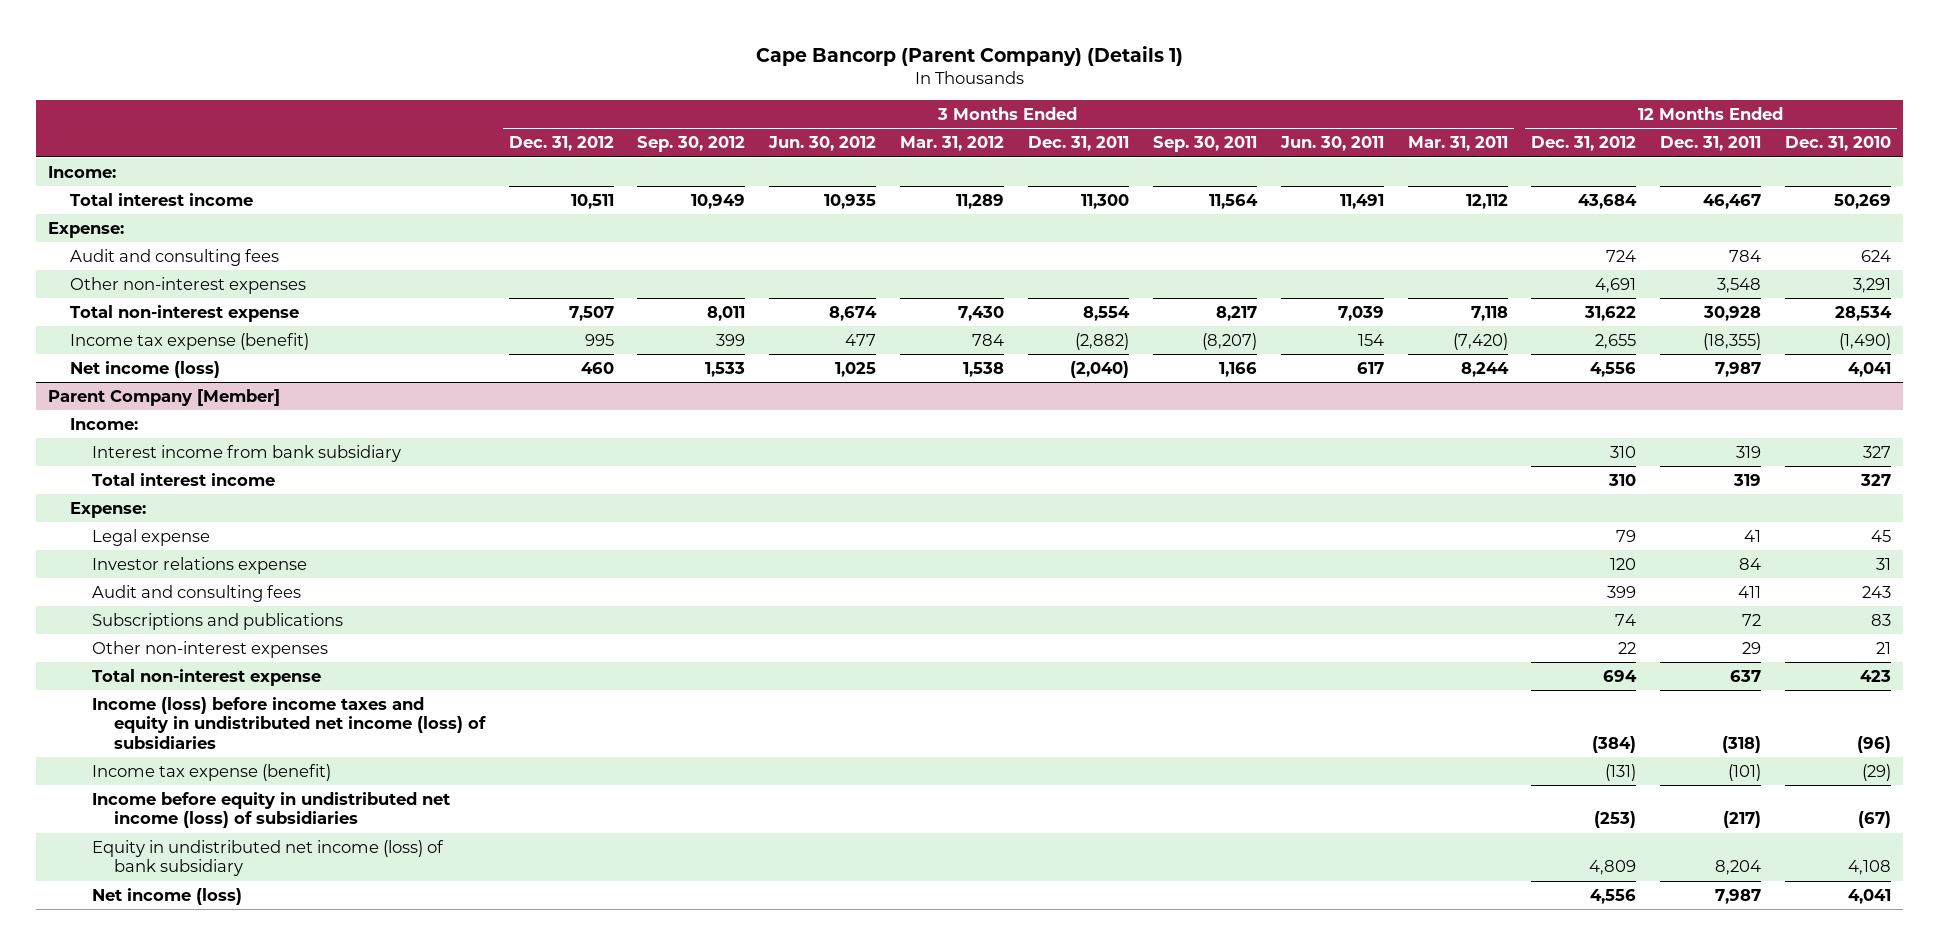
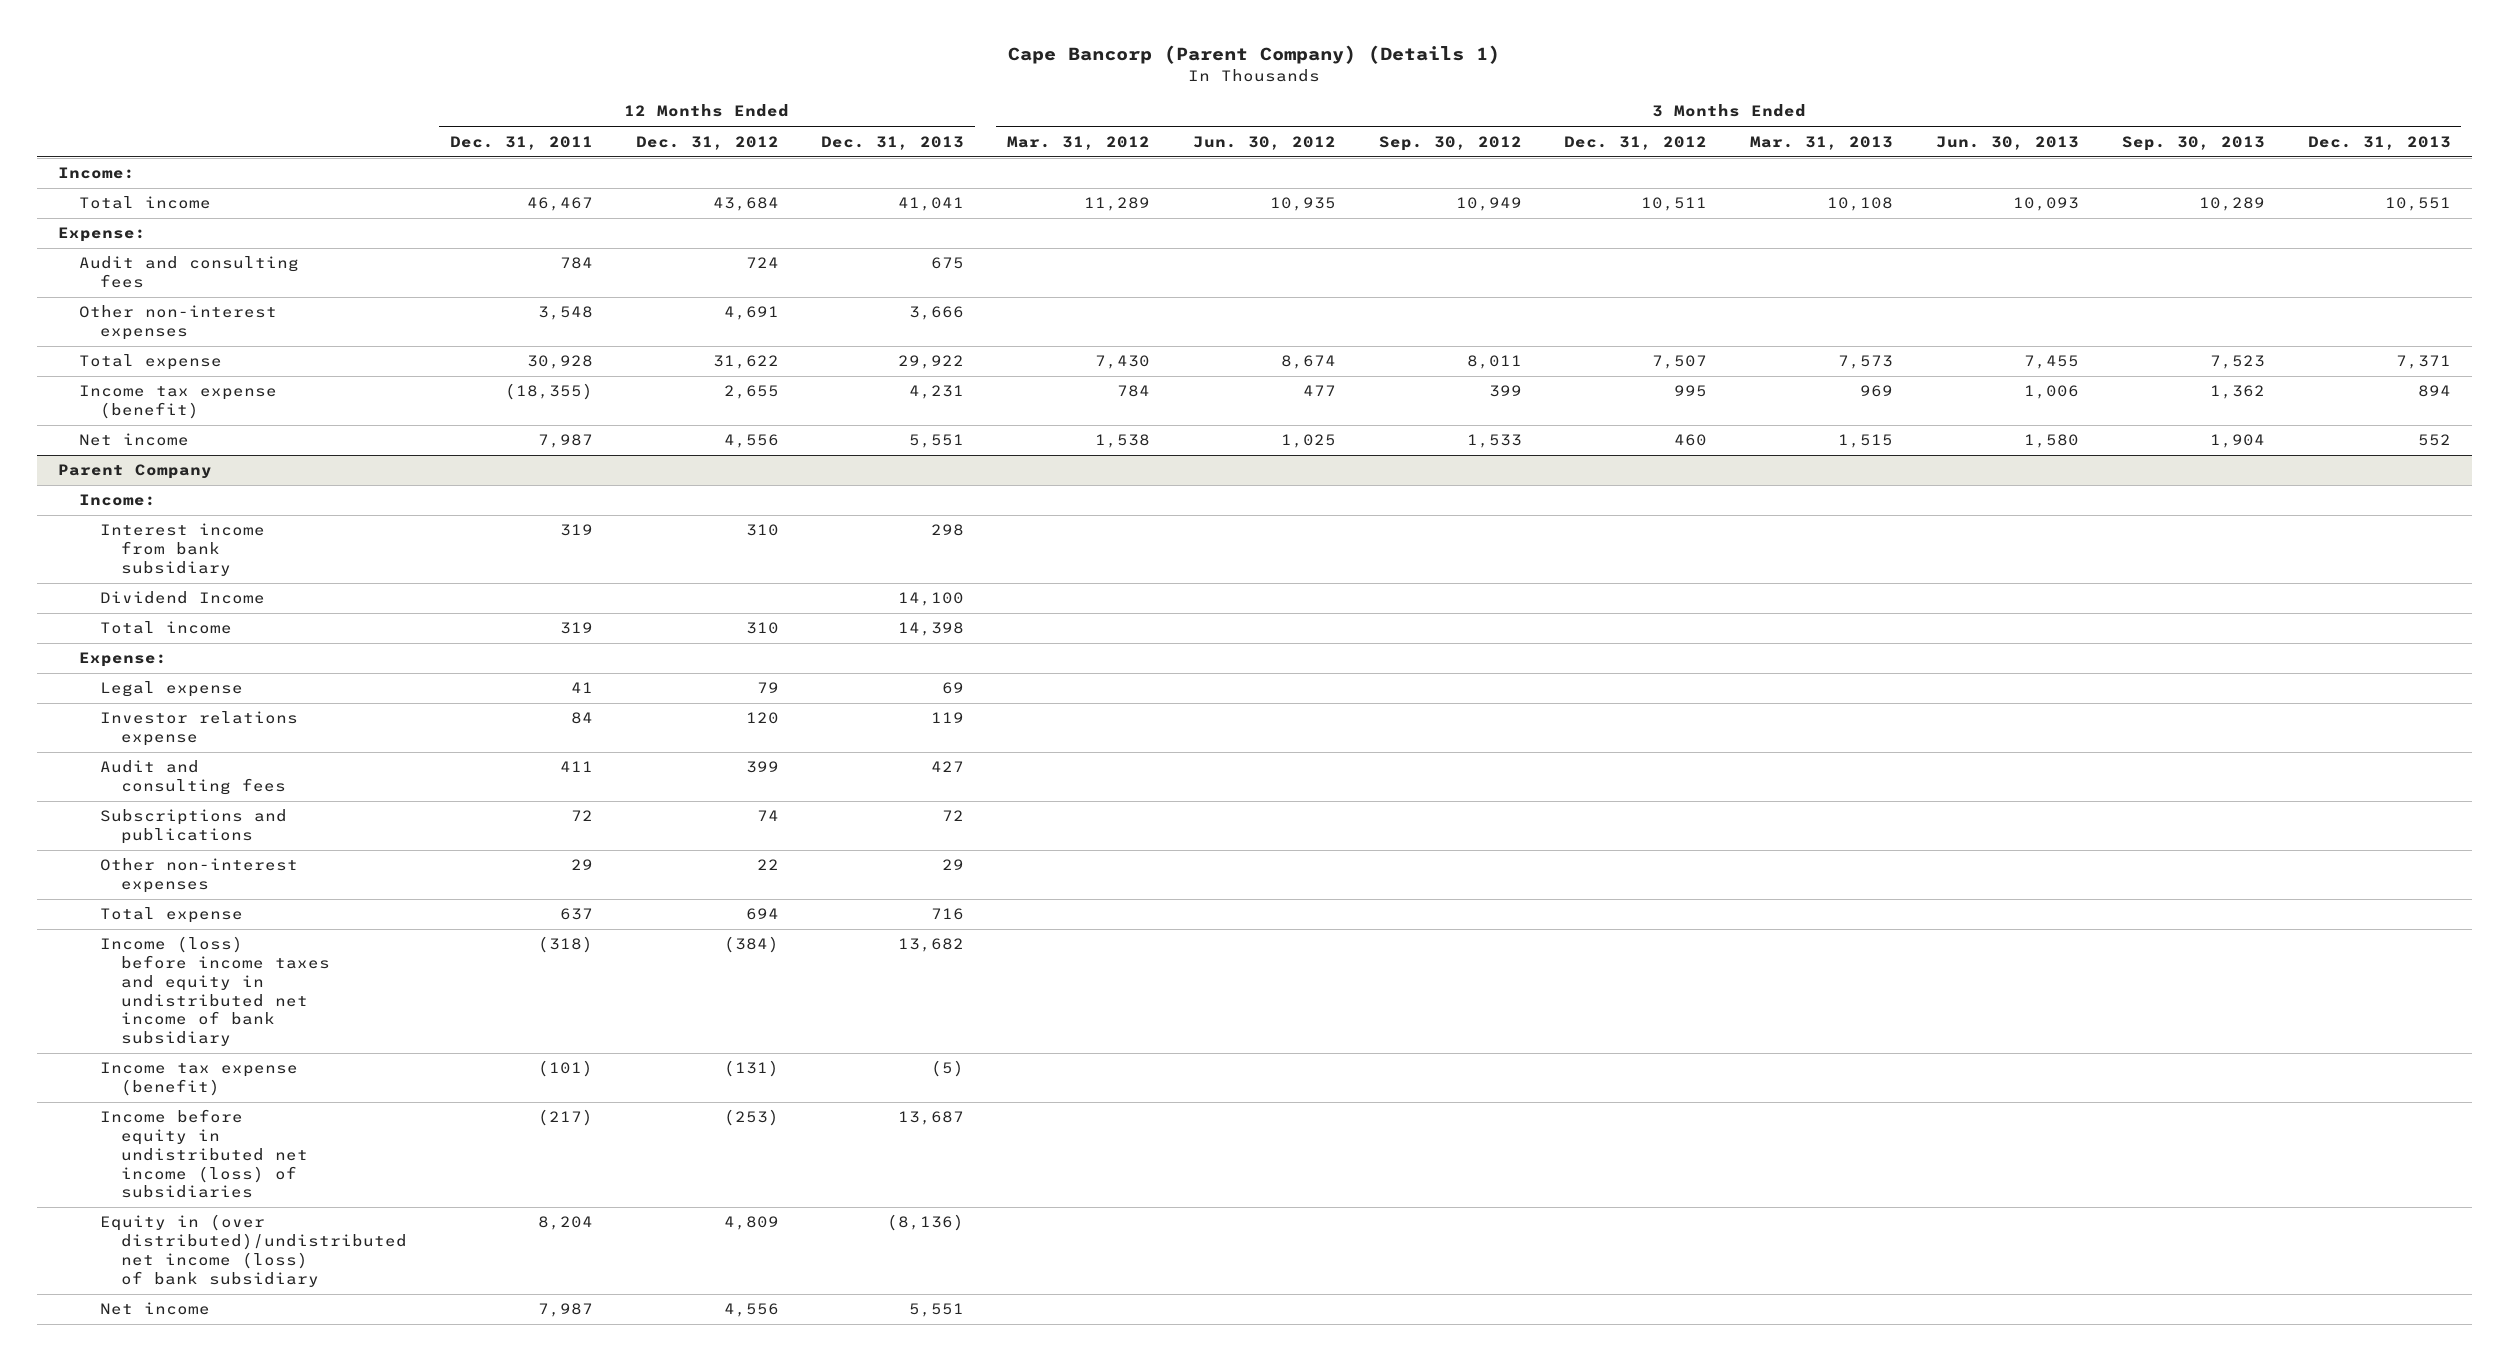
- | 3 Months Ended Dec. 31, 2012 | 3 Months Ended Sep. 30, 2012 | 3 Months Ended Jun. 30, 2012 | 3 Months Ended Mar. 31, 2012 | 3 Months Ended Dec. 31, 2011 | 3 Months Ended Sep. 30, 2011 | 3 Months Ended Jun. 30, 2011 | 3 Months Ended Mar. 31, 2011 | 12 Months Ended Dec. 31, 2012 | 12 Months Ended Dec. 31, 2011 | 12 Months Ended Dec. 31, 2010
+ | 12 Months Ended Dec. 31, 2011 | 12 Months Ended Dec. 31, 2012 | 12 Months Ended Dec. 31, 2013 | 3 Months Ended Mar. 31, 2012 | 3 Months Ended Jun. 30, 2012 | 3 Months Ended Sep. 30, 2012 | 3 Months Ended Dec. 31, 2012 | 3 Months Ended Mar. 31, 2013 | 3 Months Ended Jun. 30, 2013 | 3 Months Ended Sep. 30, 2013 | 3 Months Ended Dec. 31, 2013
- Total interest income | 10,511 | 10,949 | 10,935 | 11,289 | 11,300 | 11,564 | 11,491 | 12,112 | 43,684 | 46,467 | 50,269
+ Total income | 46,467 | 43,684 | 41,041 | 11,289 | 10,935 | 10,949 | 10,511 | 10,108 | 10,093 | 10,289 | 10,551
- Total non-interest expense | 7,507 | 8,011 | 8,674 | 7,430 | 8,554 | 8,217 | 7,039 | 7,118 | 31,622 | 30,928 | 28,534
+ Total expense | 30,928 | 31,622 | 29,922 | 7,430 | 8,674 | 8,011 | 7,507 | 7,573 | 7,455 | 7,523 | 7,371
- Net income (loss) | 460 | 1,533 | 1,025 | 1,538 | (2,040) | 1,166 | 617 | 8,244 | 4,556 | 7,987 | 4,041
- Parent Company [Member]
+ Net income | 7,987 | 4,556 | 5,551 | 1,538 | 1,025 | 1,533 | 460 | 1,515 | 1,580 | 1,904 | 552
+ Parent Company
- Total interest income | | | | | | | | | 310 | 319 | 327
+ Dividend Income | | | 14,100 | | | | | | | |
+ Total income | 319 | 310 | 14,398 | | | | | | | |
- Total non-interest expense | | | | | | | | | 694 | 637 | 423
- Income (loss) before income taxes and equity in undistributed net income (loss) of subsidiaries | | | | | | | | | (384) | (318) | (96)
+ Total expense | 637 | 694 | 716 | | | | | | | |
+ Income (loss) before income taxes and equity in undistributed net income of bank subsidiary | (318) | (384) | 13,682 | | | | | | | |
- Equity in undistributed net income (loss) of bank subsidiary | | | | | | | | | 4,809 | 8,204 | 4,108
- Net income (loss) | | | | | | | | | 4,556 | 7,987 | 4,041
+ Equity in (over distributed)/undistributed net income (loss) of bank subsidiary | 8,204 | 4,809 | (8,136) | | | | | | | |
+ Net income | 7,987 | 4,556 | 5,551 | | | | | | | |

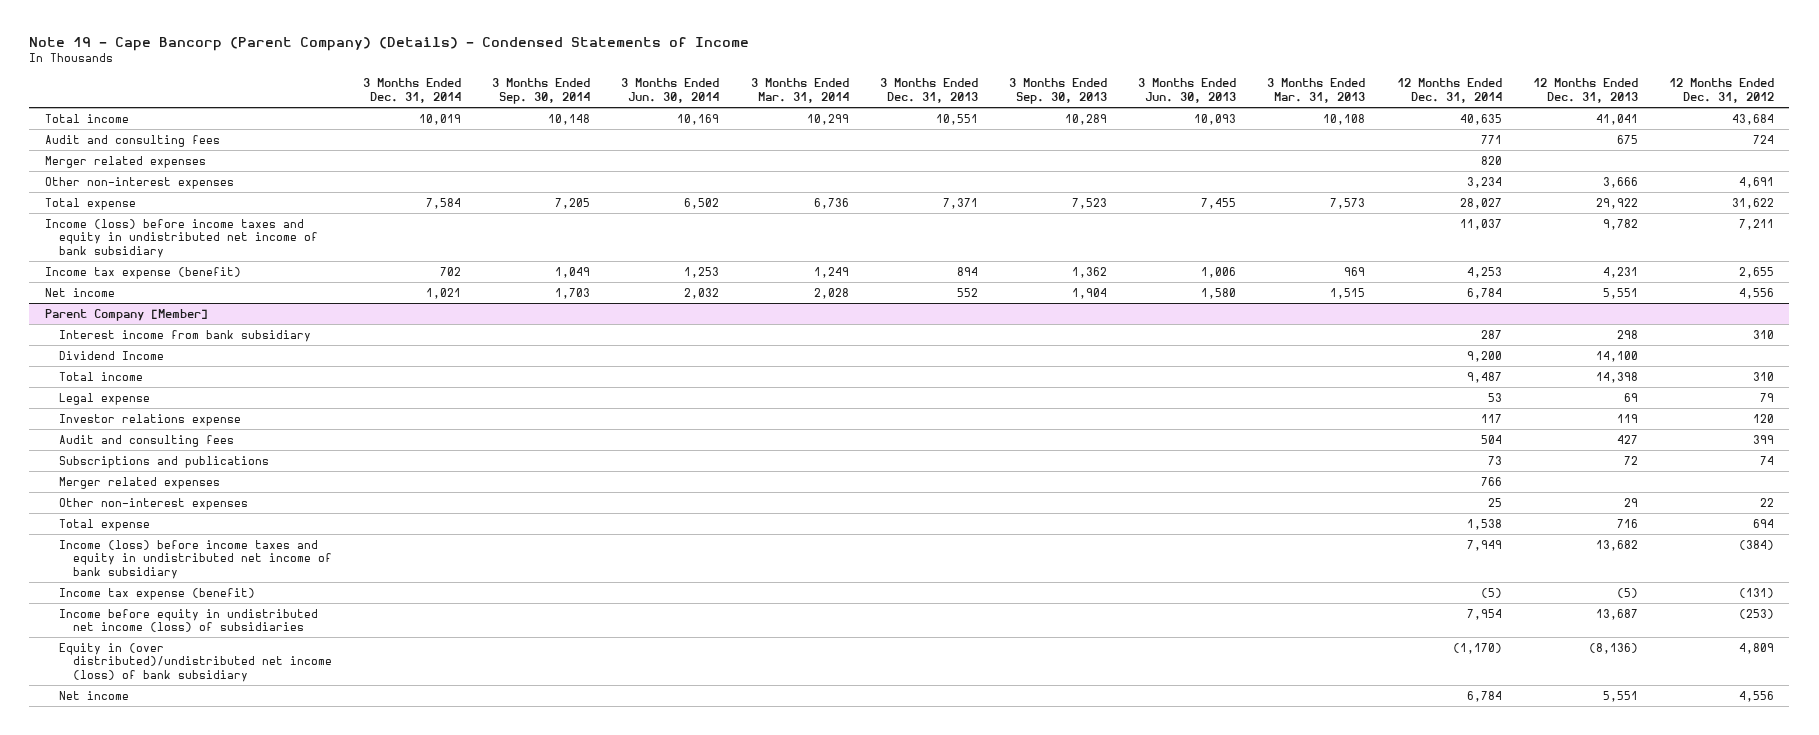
- Cape Bancorp (Parent Company) (Details 1)
+ Note 19 - Cape Bancorp (Parent Company) (Details) - Condensed Statements of Income
- | 12 Months Ended Dec. 31, 2011 | 12 Months Ended Dec. 31, 2012 | 12 Months Ended Dec. 31, 2013 | 3 Months Ended Mar. 31, 2012 | 3 Months Ended Jun. 30, 2012 | 3 Months Ended Sep. 30, 2012 | 3 Months Ended Dec. 31, 2012 | 3 Months Ended Mar. 31, 2013 | 3 Months Ended Jun. 30, 2013 | 3 Months Ended Sep. 30, 2013 | 3 Months Ended Dec. 31, 2013
+ | 3 Months Ended Dec. 31, 2014 | 3 Months Ended Sep. 30, 2014 | 3 Months Ended Jun. 30, 2014 | 3 Months Ended Mar. 31, 2014 | 3 Months Ended Dec. 31, 2013 | 3 Months Ended Sep. 30, 2013 | 3 Months Ended Jun. 30, 2013 | 3 Months Ended Mar. 31, 2013 | 12 Months Ended Dec. 31, 2014 | 12 Months Ended Dec. 31, 2013 | 12 Months Ended Dec. 31, 2012
- Income:
- Expense:
+ Merger related expenses | | | | | | | | | 820 | |
+ Income (loss) before income taxes and equity in undistributed net income of bank subsidiary | | | | | | | | | 11,037 | 9,782 | 7,211
- Parent Company
- Income:
+ Parent Company [Member]
- Expense:
+ Merger related expenses | | | | | | | | | 766 | |

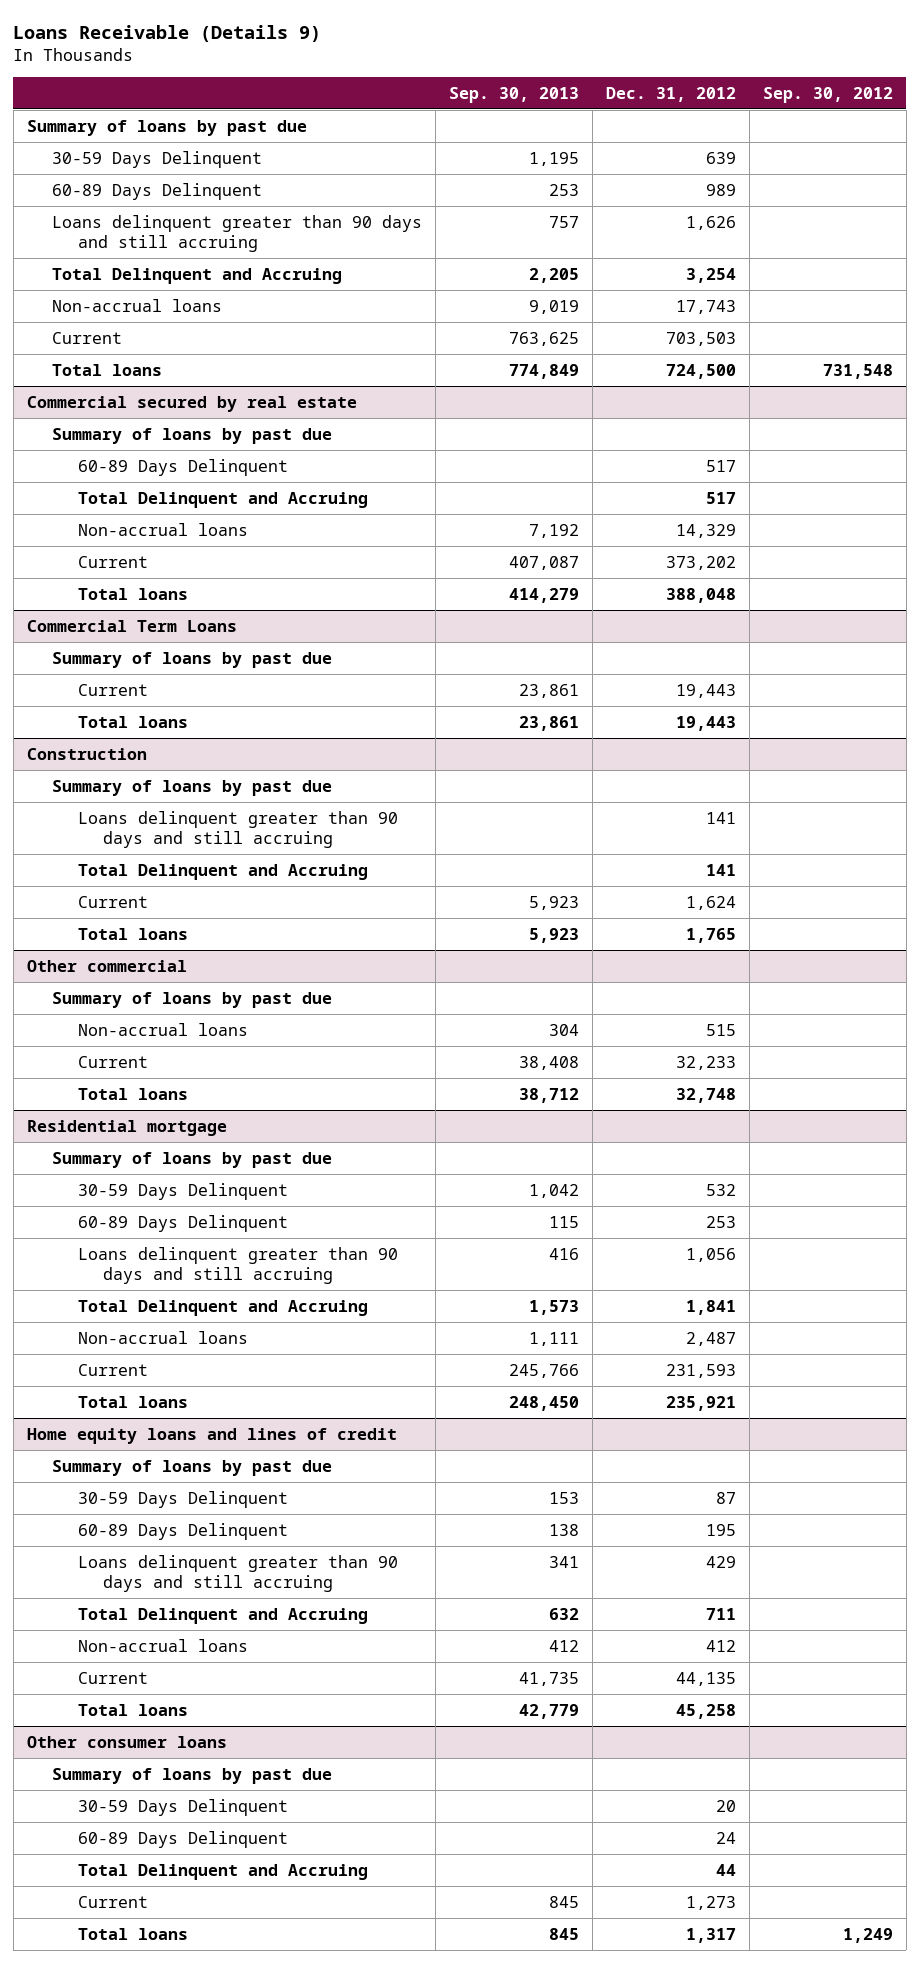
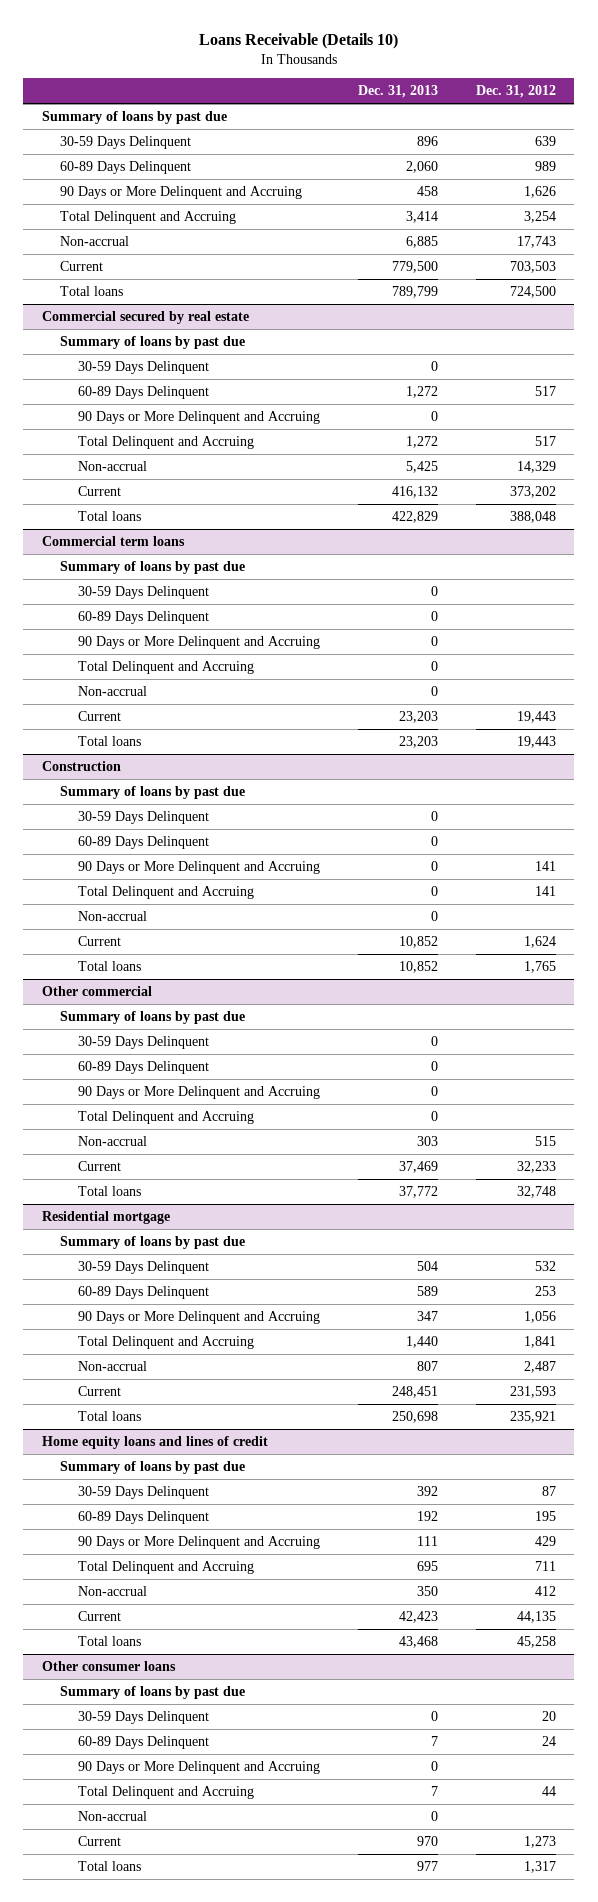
- Loans Receivable (Details 9)
+ Loans Receivable (Details 10)
- | Sep. 30, 2013 | Dec. 31, 2012 | Sep. 30, 2012
+ | Dec. 31, 2013 | Dec. 31, 2012
- Loans delinquent greater than 90 days and still accruing | 757 | 1,626 |
+ 90 Days or More Delinquent and Accruing | 458 | 1,626
- Non-accrual loans | 9,019 | 17,743 |
+ Non-accrual | 6,885 | 17,743
@ Commercial secured by real estate
+ 30-59 Days Delinquent | 0 |
+ 90 Days or More Delinquent and Accruing | 0 |
- Non-accrual loans | 7,192 | 14,329 |
+ Non-accrual | 5,425 | 14,329
- Commercial Term Loans
+ Commercial term loans
+ 30-59 Days Delinquent | 0 |
+ 60-89 Days Delinquent | 0 |
+ 90 Days or More Delinquent and Accruing | 0 |
+ Total Delinquent and Accruing | 0 |
+ Non-accrual | 0 |
@ Construction
- Loans delinquent greater than 90 days and still accruing | | 141 |
+ 30-59 Days Delinquent | 0 |
+ 60-89 Days Delinquent | 0 |
+ 90 Days or More Delinquent and Accruing | 0 | 141
+ Non-accrual | 0 |
@ Other commercial
- Non-accrual loans | 304 | 515 |
+ 30-59 Days Delinquent | 0 |
+ 60-89 Days Delinquent | 0 |
+ 90 Days or More Delinquent and Accruing | 0 |
+ Total Delinquent and Accruing | 0 |
+ Non-accrual | 303 | 515
@ Residential mortgage
- Loans delinquent greater than 90 days and still accruing | 416 | 1,056 |
+ 90 Days or More Delinquent and Accruing | 347 | 1,056
- Non-accrual loans | 1,111 | 2,487 |
+ Non-accrual | 807 | 2,487
@ Home equity loans and lines of credit
- Loans delinquent greater than 90 days and still accruing | 341 | 429 |
+ 90 Days or More Delinquent and Accruing | 111 | 429
- Non-accrual loans | 412 | 412 |
+ Non-accrual | 350 | 412
@ Other consumer loans
+ 90 Days or More Delinquent and Accruing | 0 |
+ Non-accrual | 0 |

